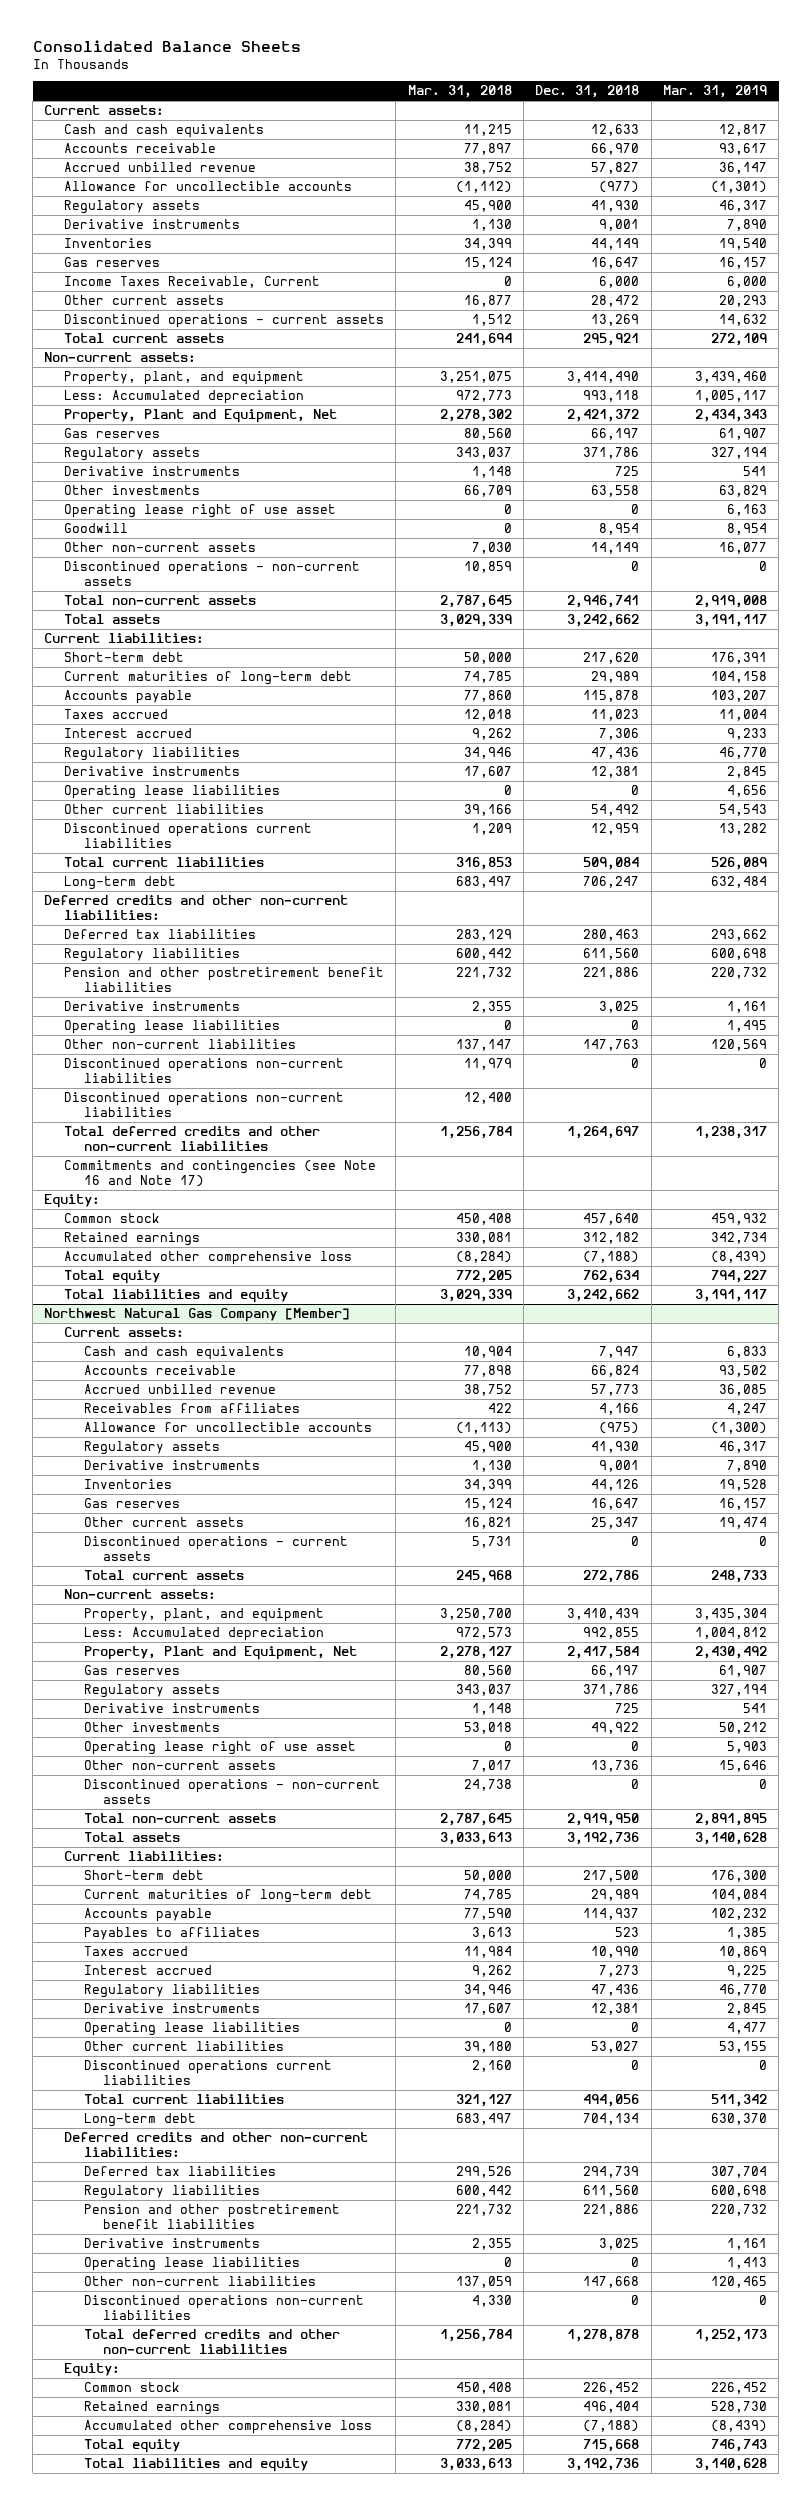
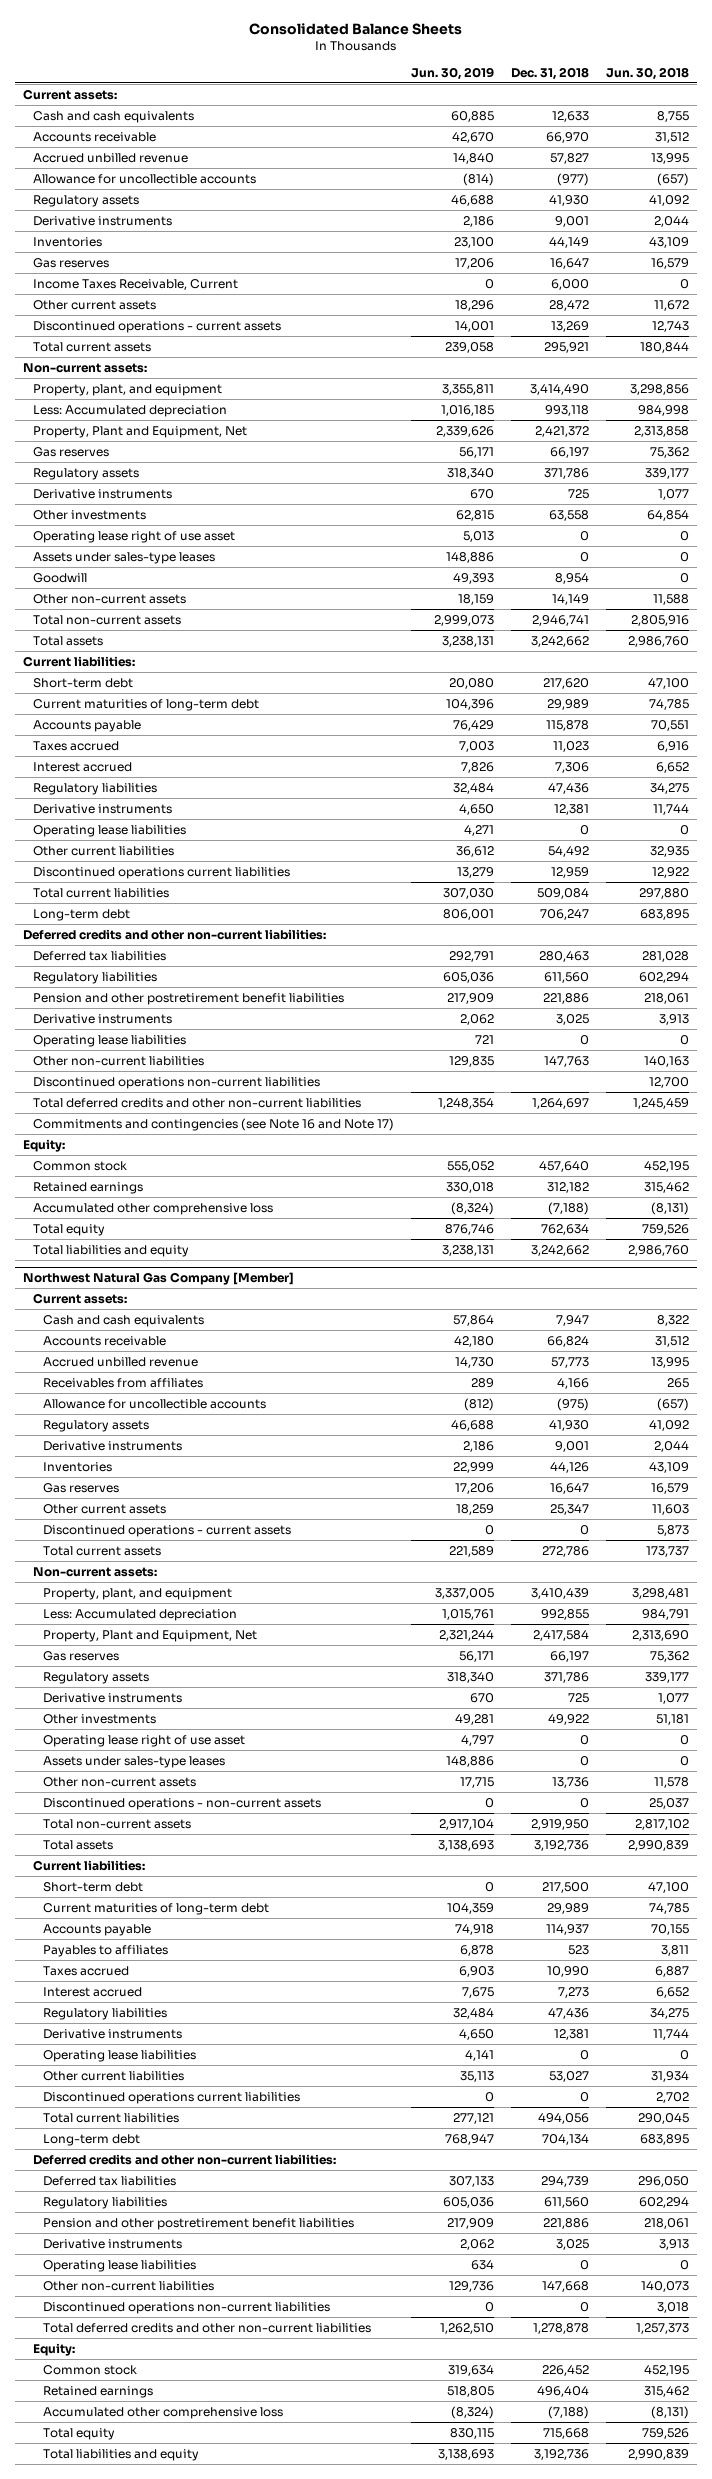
- | Mar. 31, 2018 | Dec. 31, 2018 | Mar. 31, 2019
+ | Jun. 30, 2019 | Dec. 31, 2018 | Jun. 30, 2018
+ Assets under sales-type leases | 148,886 | 0 | 0
- Discontinued operations - non-current assets | 10,859 | 0 | 0
- Discontinued operations non-current liabilities | 11,979 | 0 | 0
@ Northwest Natural Gas Company [Member]
+ Assets under sales-type leases | 148,886 | 0 | 0

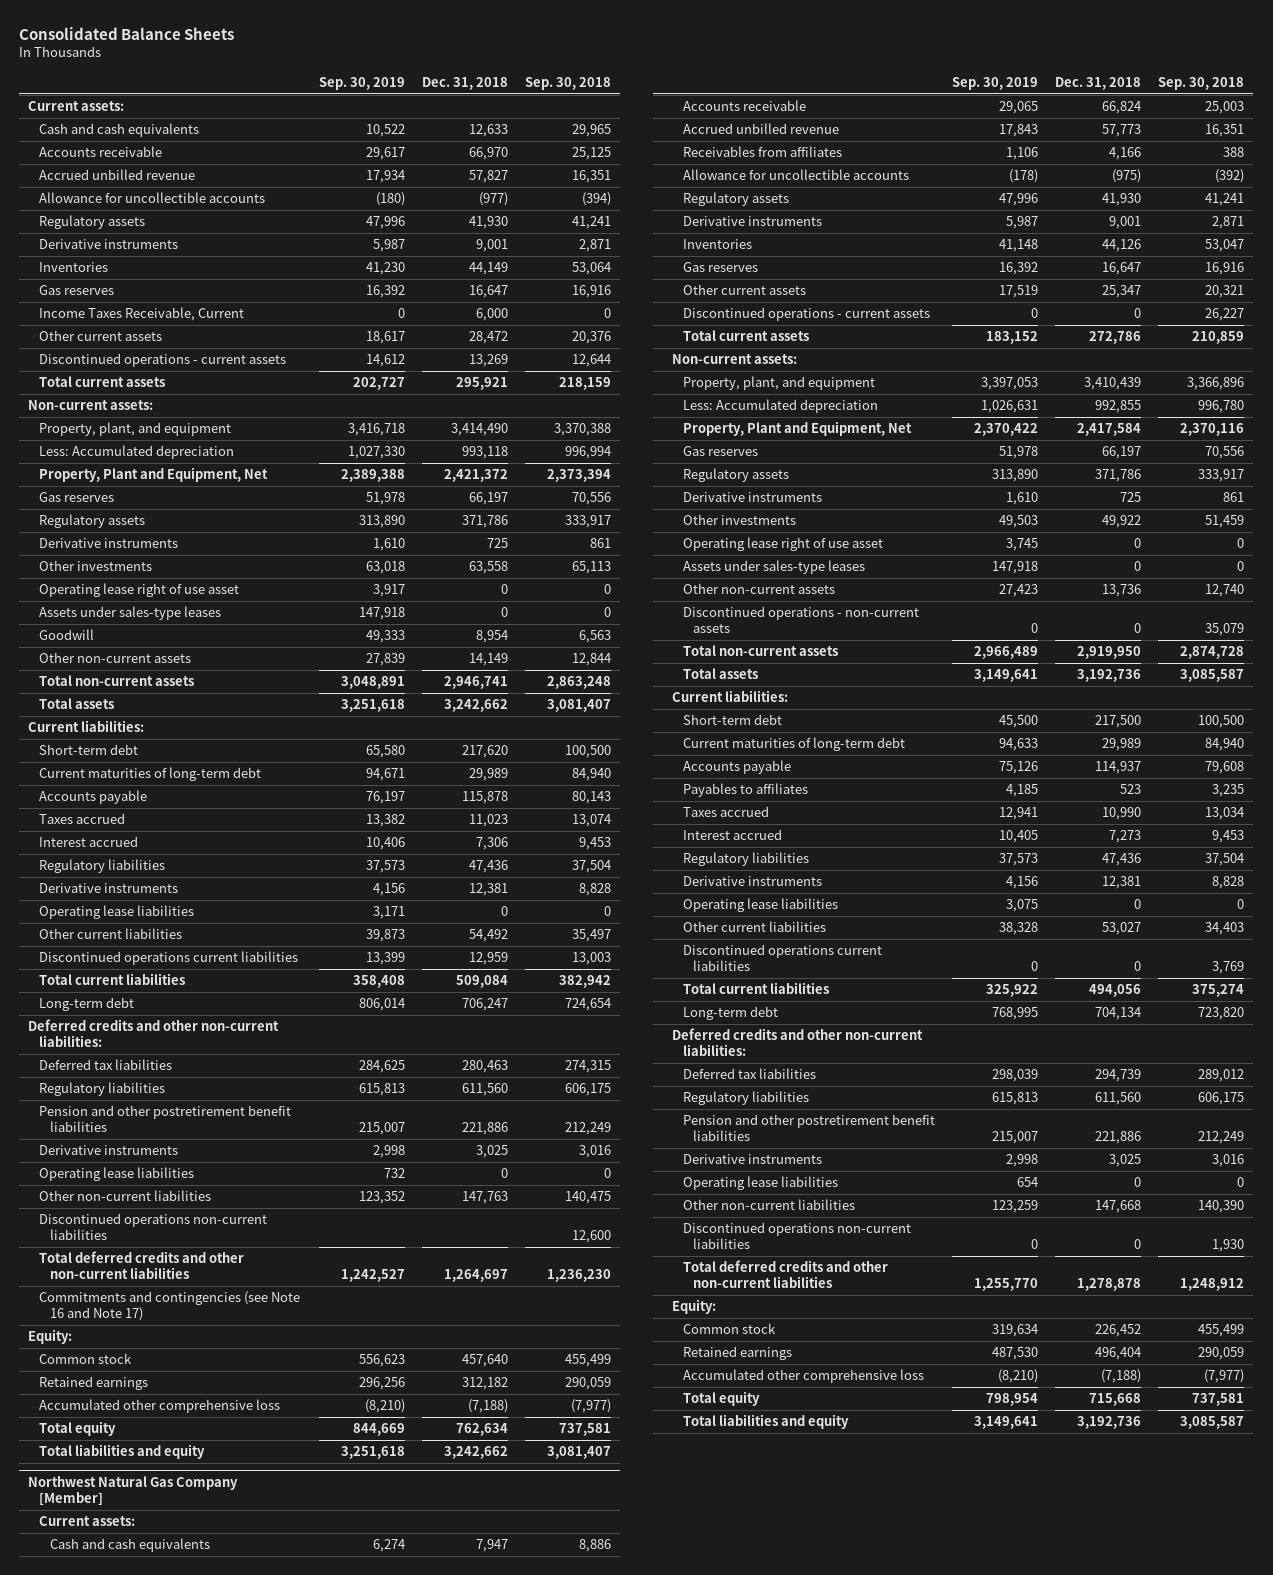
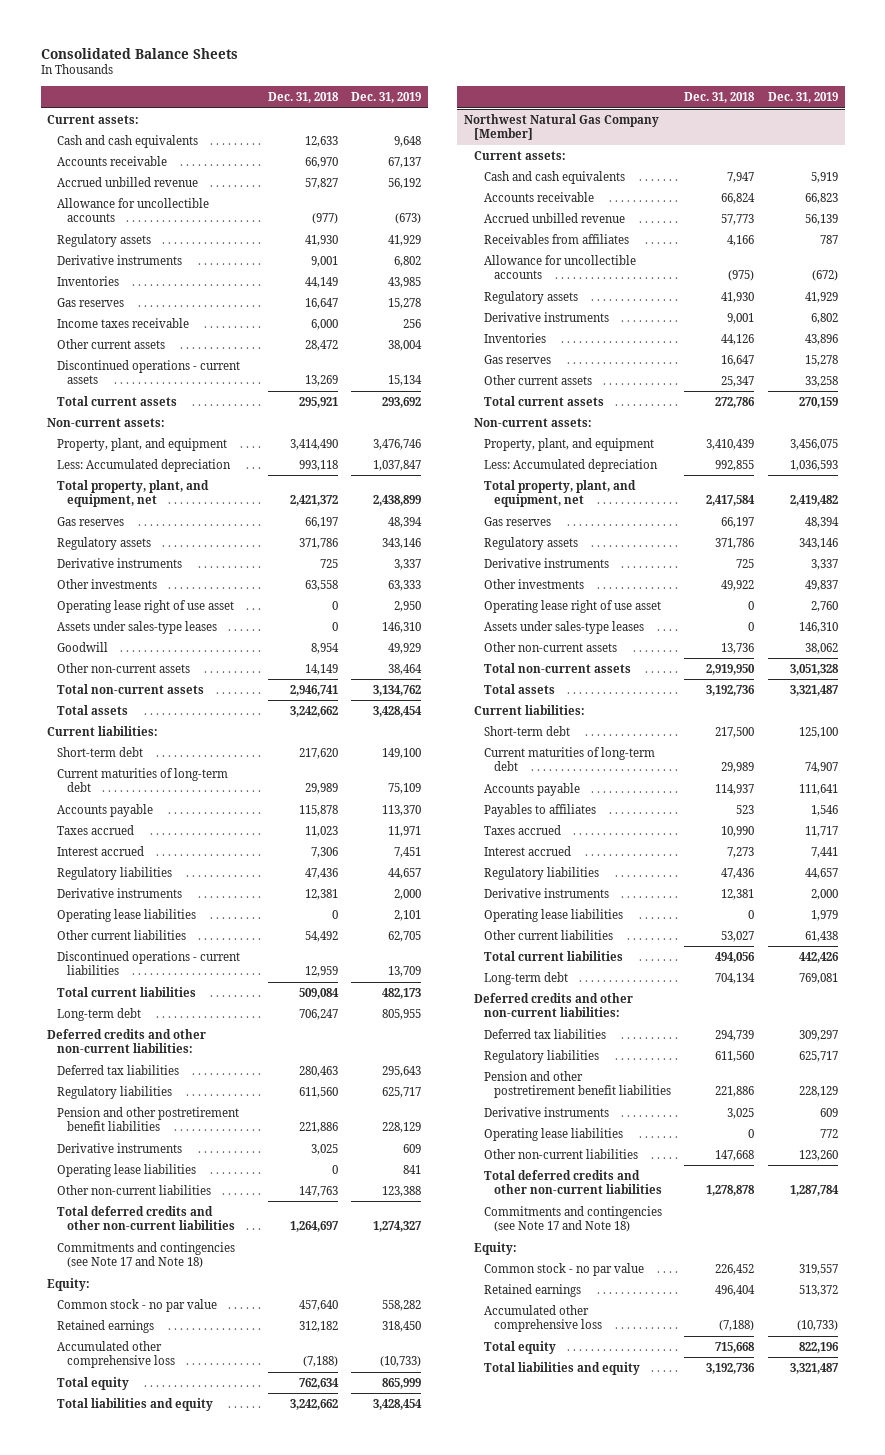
- | Sep. 30, 2019 | Dec. 31, 2018 | Sep. 30, 2018
+ | Dec. 31, 2018 | Dec. 31, 2019
- Income Taxes Receivable, Current | 0 | 6,000 | 0
+ Income taxes receivable | 6,000 | 256
- Property, Plant and Equipment, Net | 2,389,388 | 2,421,372 | 2,373,394
+ Total property, plant, and equipment, net | 2,421,372 | 2,438,899
- Discontinued operations current liabilities | 13,399 | 12,959 | 13,003
+ Discontinued operations - current liabilities | 12,959 | 13,709
- Discontinued operations non-current liabilities | | | 12,600
- Commitments and contingencies (see Note 16 and Note 17)
+ Commitments and contingencies (see Note 17 and Note 18)
- Common stock | 556,623 | 457,640 | 455,499
+ Common stock - no par value | 457,640 | 558,282
@ Northwest Natural Gas Company [Member]
- Discontinued operations - current assets | 0 | 0 | 26,227
- Property, Plant and Equipment, Net | 2,370,422 | 2,417,584 | 2,370,116
+ Total property, plant, and equipment, net | 2,417,584 | 2,419,482
- Discontinued operations - non-current assets | 0 | 0 | 35,079
- Discontinued operations current liabilities | 0 | 0 | 3,769
- Discontinued operations non-current liabilities | 0 | 0 | 1,930
+ Commitments and contingencies (see Note 17 and Note 18)
- Common stock | 319,634 | 226,452 | 455,499
+ Common stock - no par value | 226,452 | 319,557

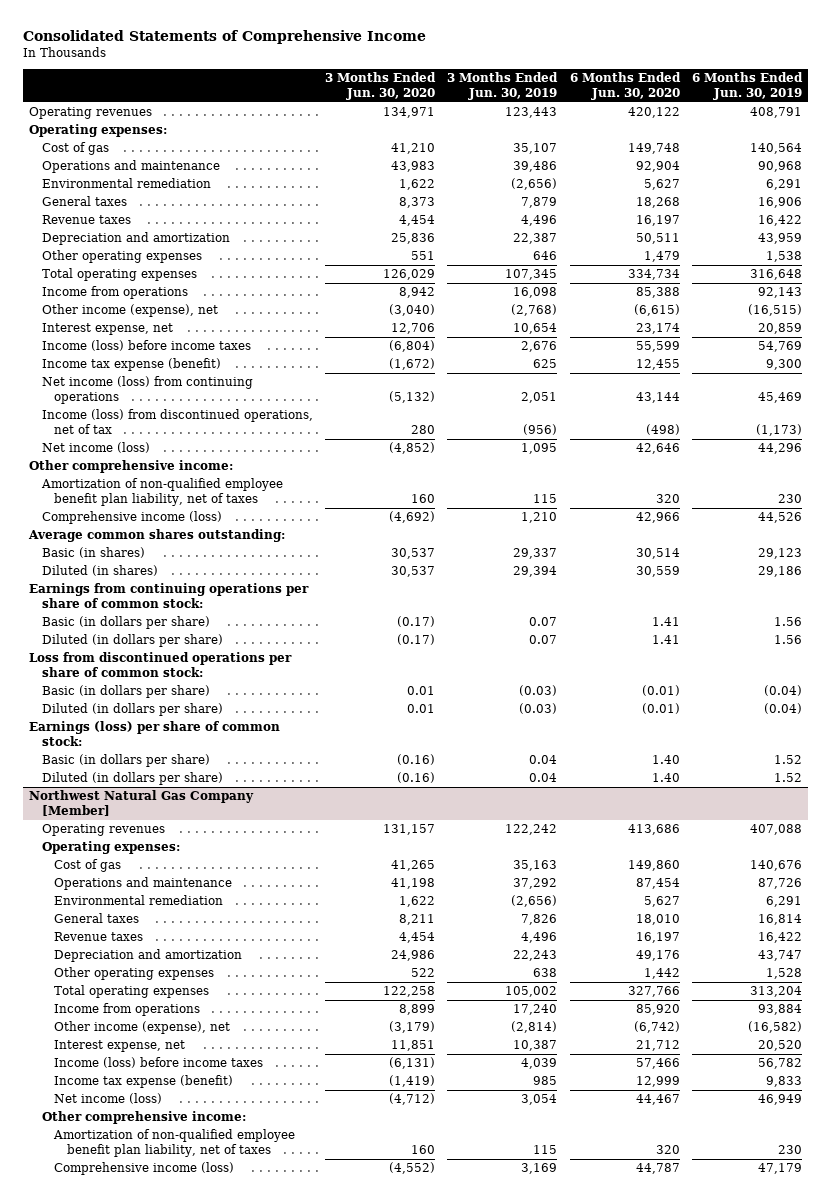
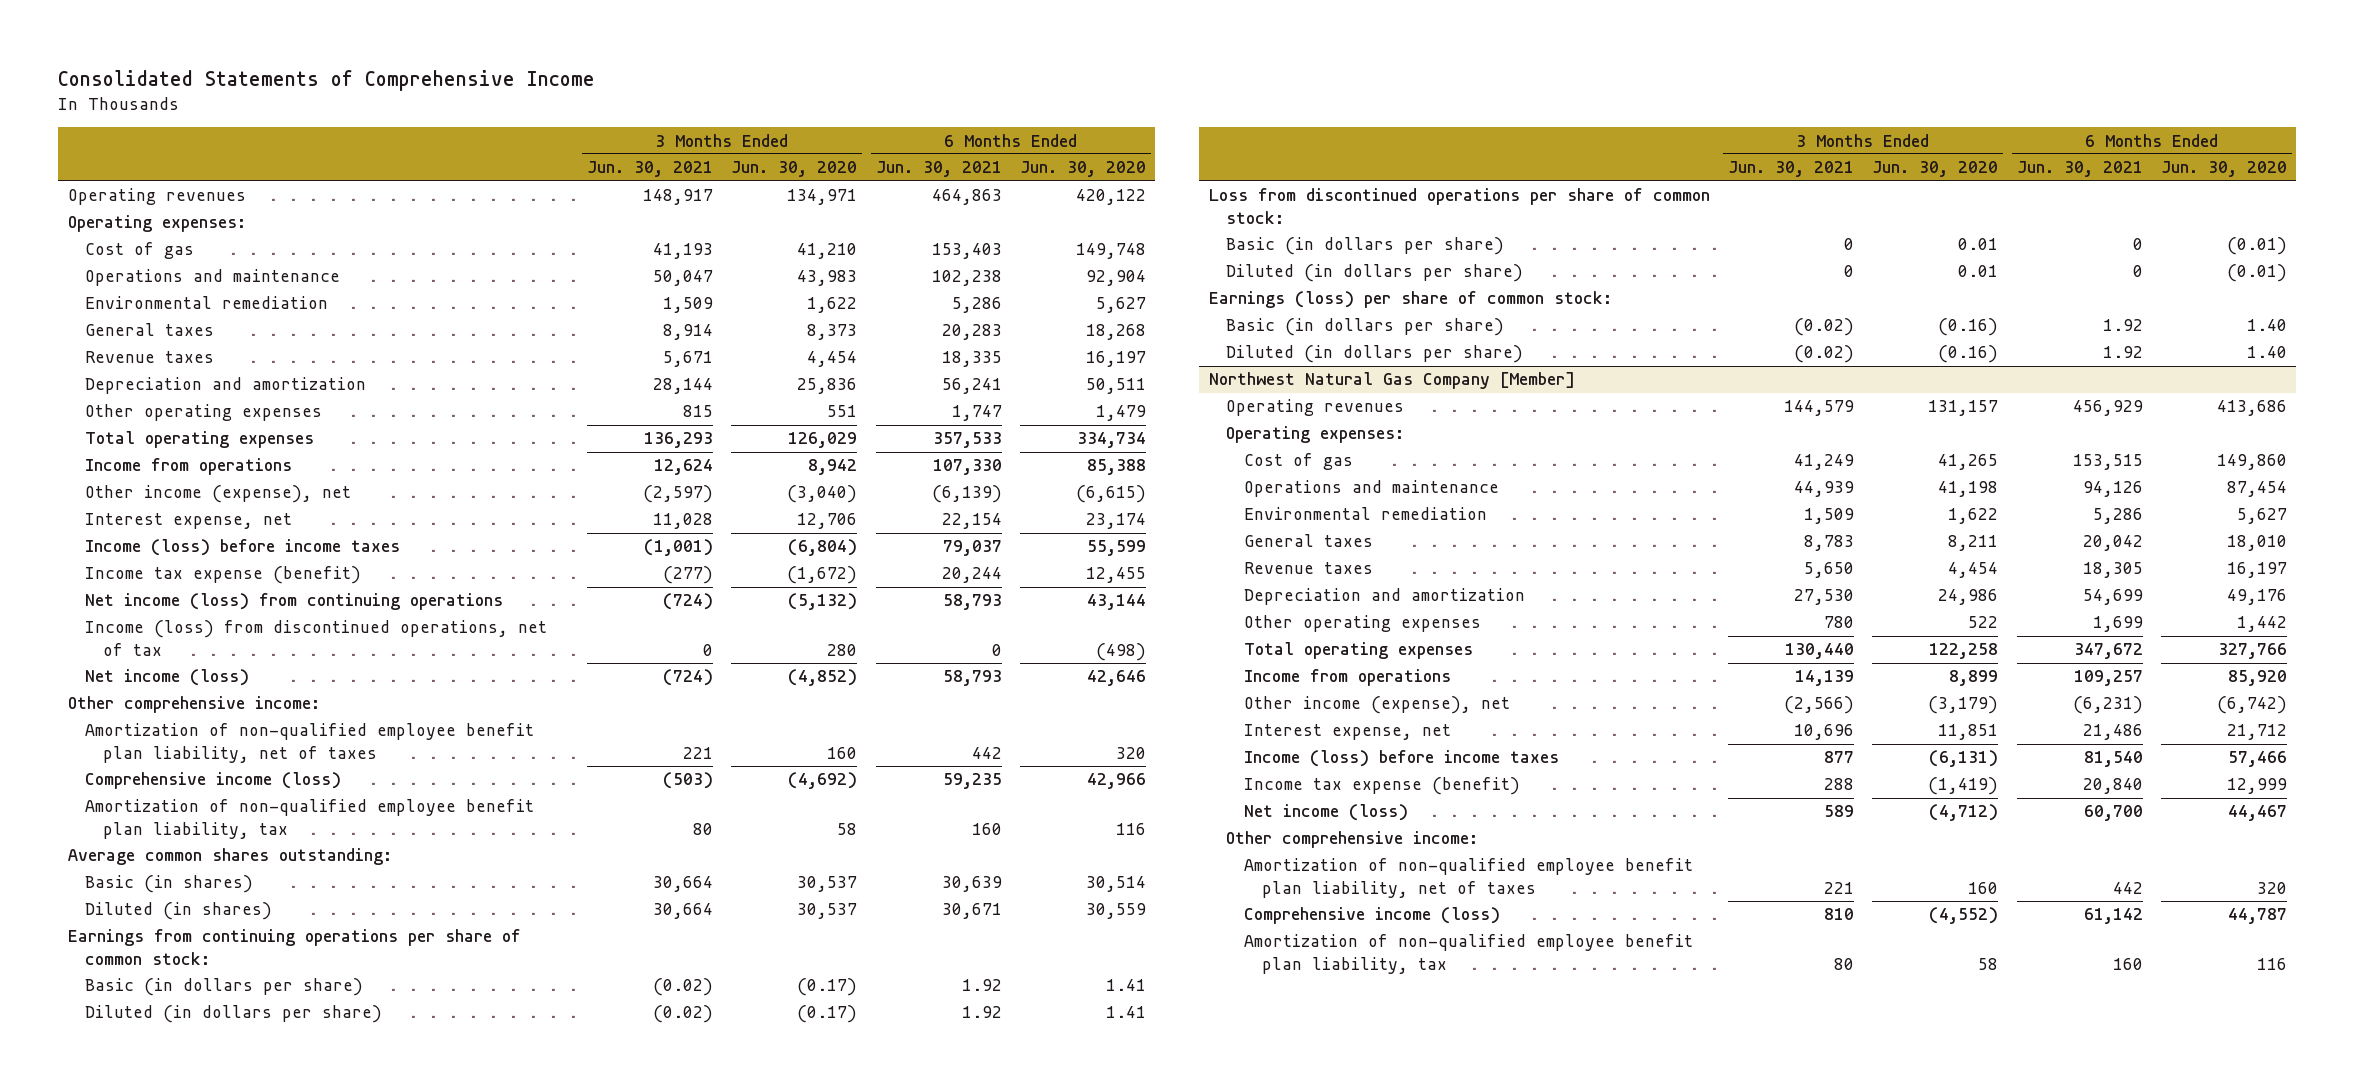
- | 3 Months Ended Jun. 30, 2020 | 3 Months Ended Jun. 30, 2019 | 6 Months Ended Jun. 30, 2020 | 6 Months Ended Jun. 30, 2019
+ | 3 Months Ended Jun. 30, 2021 | 3 Months Ended Jun. 30, 2020 | 6 Months Ended Jun. 30, 2021 | 6 Months Ended Jun. 30, 2020
+ Amortization of non-qualified employee benefit plan liability, tax | 80 | 58 | 160 | 116
@ Northwest Natural Gas Company [Member]
+ Amortization of non-qualified employee benefit plan liability, tax | 80 | 58 | 160 | 116

